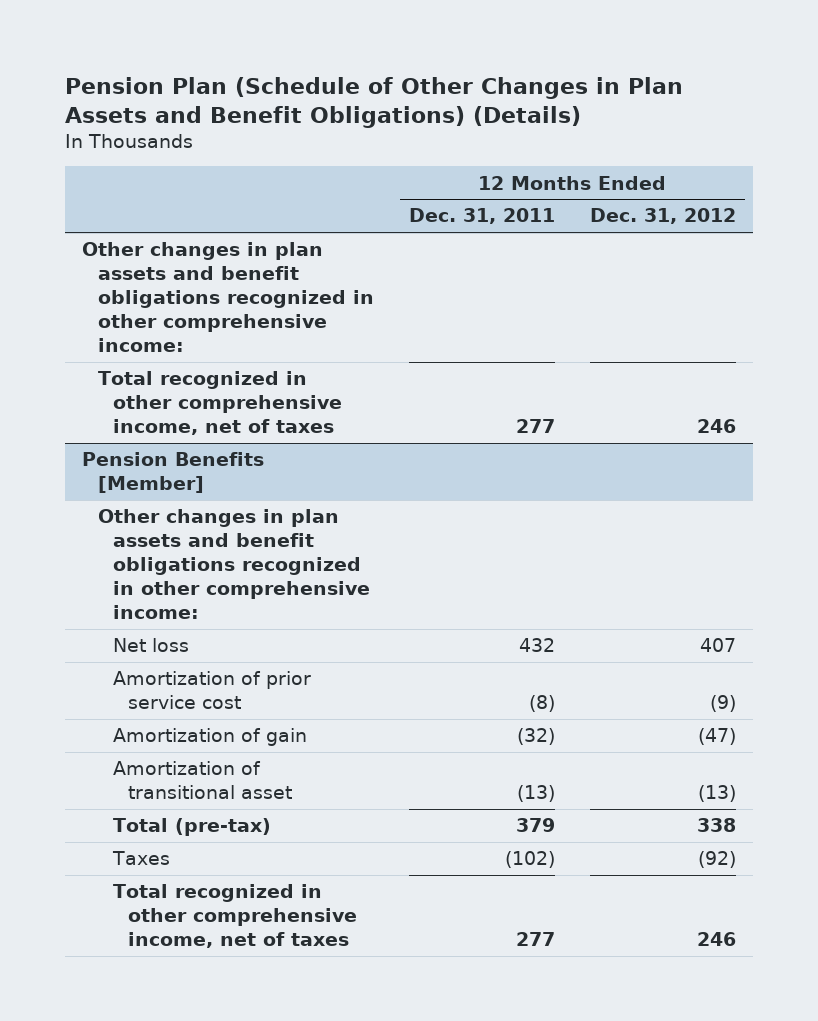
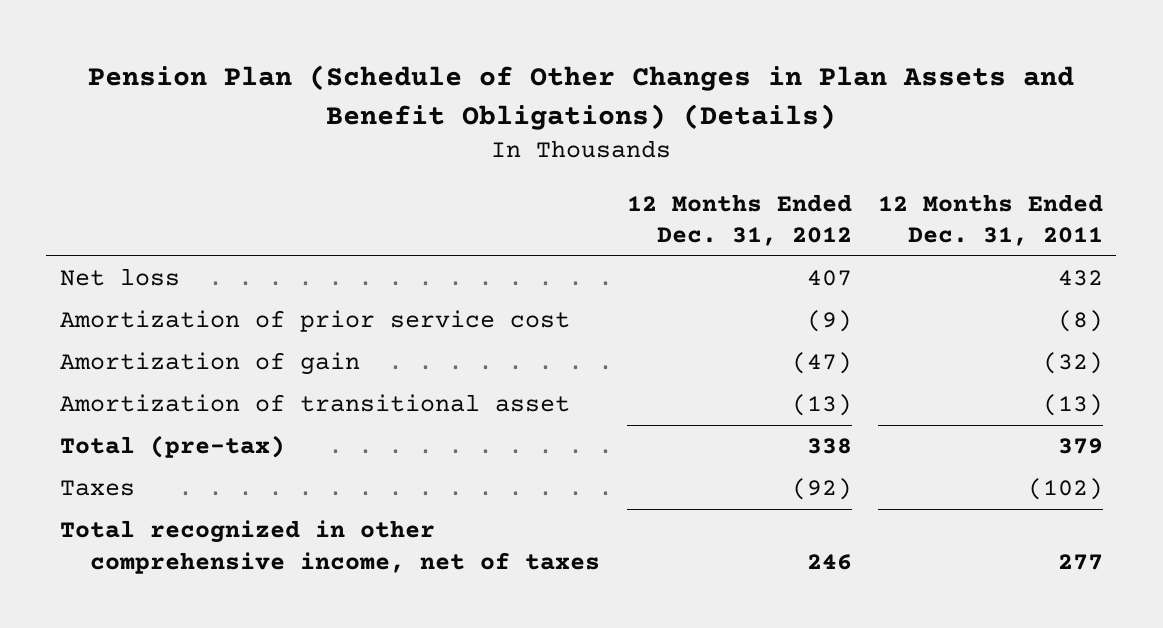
- | 12 Months Ended Dec. 31, 2011 | 12 Months Ended Dec. 31, 2012
+ | 12 Months Ended Dec. 31, 2012 | 12 Months Ended Dec. 31, 2011
- Other changes in plan assets and benefit obligations recognized in other comprehensive income:
- Total recognized in other comprehensive income, net of taxes | 277 | 246
- Pension Benefits [Member]
- Other changes in plan assets and benefit obligations recognized in other comprehensive income:

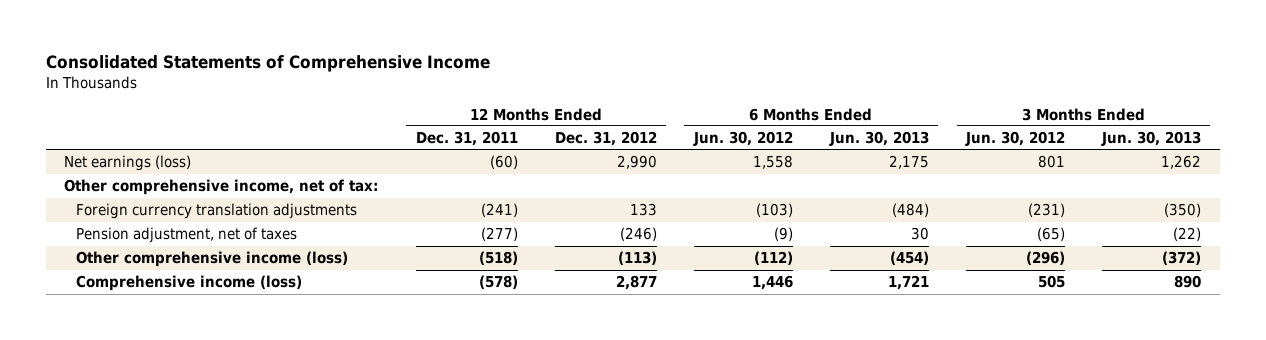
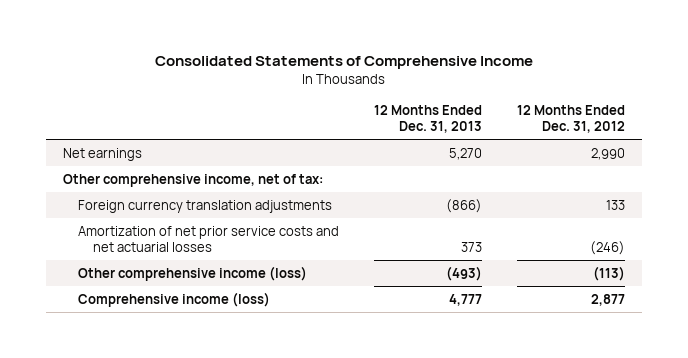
- | 12 Months Ended Dec. 31, 2011 | 12 Months Ended Dec. 31, 2012 | 6 Months Ended Jun. 30, 2012 | 6 Months Ended Jun. 30, 2013 | 3 Months Ended Jun. 30, 2012 | 3 Months Ended Jun. 30, 2013
+ | 12 Months Ended Dec. 31, 2013 | 12 Months Ended Dec. 31, 2012
- Net earnings (loss) | (60) | 2,990 | 1,558 | 2,175 | 801 | 1,262
+ Net earnings | 5,270 | 2,990
- Pension adjustment, net of taxes | (277) | (246) | (9) | 30 | (65) | (22)
+ Amortization of net prior service costs and net actuarial losses | 373 | (246)

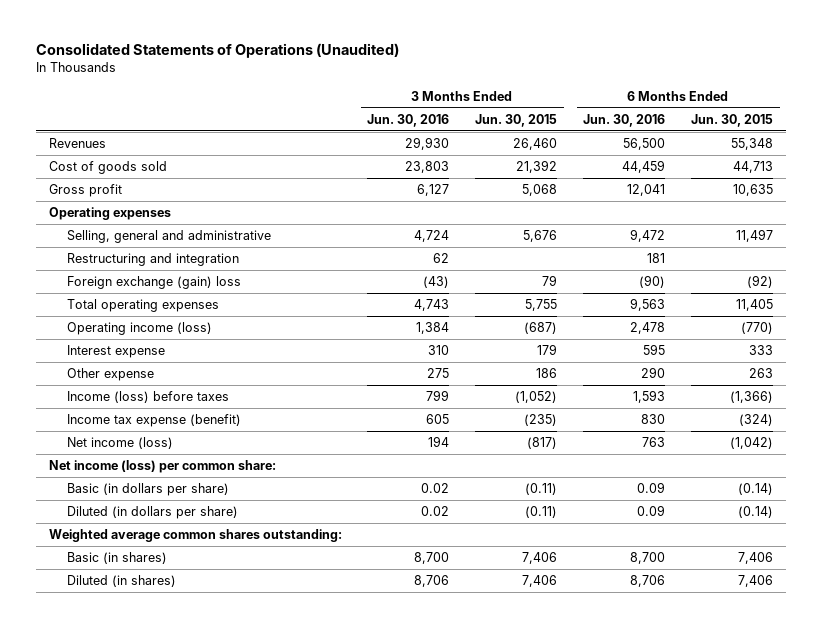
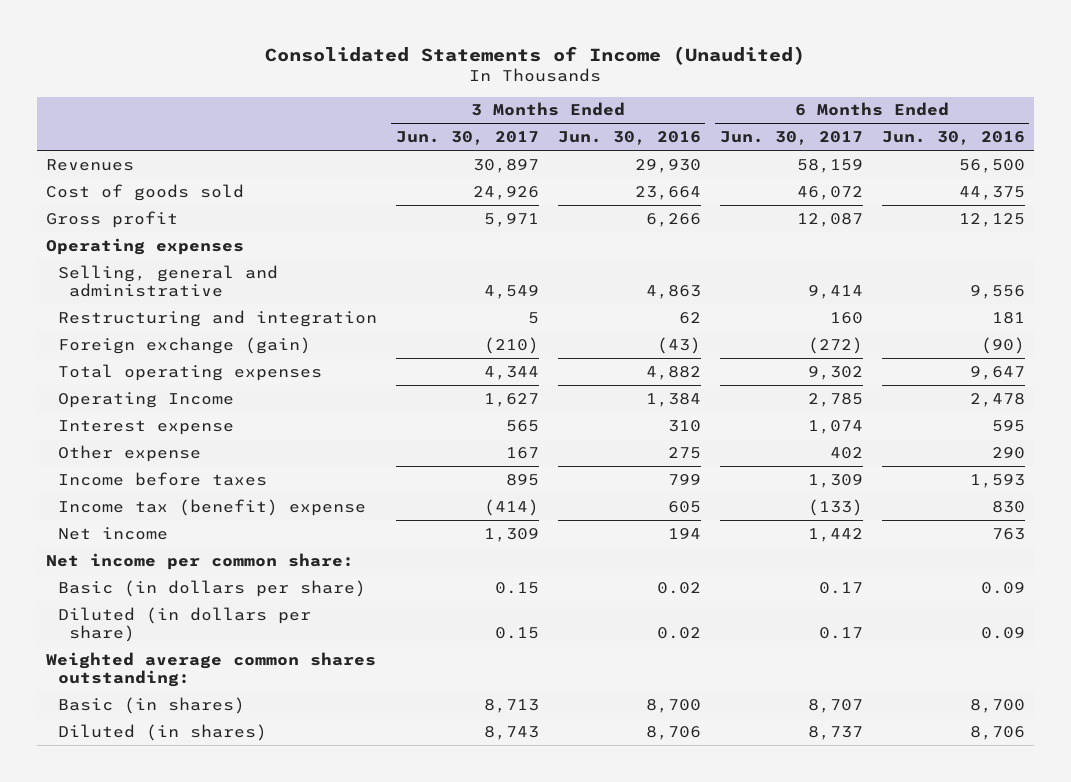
- Consolidated Statements of Operations (Unaudited)
+ Consolidated Statements of Income (Unaudited)
- | 3 Months Ended Jun. 30, 2016 | 3 Months Ended Jun. 30, 2015 | 6 Months Ended Jun. 30, 2016 | 6 Months Ended Jun. 30, 2015
+ | 3 Months Ended Jun. 30, 2017 | 3 Months Ended Jun. 30, 2016 | 6 Months Ended Jun. 30, 2017 | 6 Months Ended Jun. 30, 2016
- Cost of goods sold | 23,803 | 21,392 | 44,459 | 44,713
- Gross profit | 6,127 | 5,068 | 12,041 | 10,635
+ Cost of goods sold | 24,926 | 23,664 | 46,072 | 44,375
+ Gross profit | 5,971 | 6,266 | 12,087 | 12,125
- Selling, general and administrative | 4,724 | 5,676 | 9,472 | 11,497
+ Selling, general and administrative | 4,549 | 4,863 | 9,414 | 9,556
- Foreign exchange (gain) loss | (43) | 79 | (90) | (92)
- Total operating expenses | 4,743 | 5,755 | 9,563 | 11,405
- Operating income (loss) | 1,384 | (687) | 2,478 | (770)
+ Foreign exchange (gain) | (210) | (43) | (272) | (90)
+ Total operating expenses | 4,344 | 4,882 | 9,302 | 9,647
+ Operating Income | 1,627 | 1,384 | 2,785 | 2,478
- Income (loss) before taxes | 799 | (1,052) | 1,593 | (1,366)
- Income tax expense (benefit) | 605 | (235) | 830 | (324)
- Net income (loss) | 194 | (817) | 763 | (1,042)
- Net income (loss) per common share:
+ Income before taxes | 895 | 799 | 1,309 | 1,593
+ Income tax (benefit) expense | (414) | 605 | (133) | 830
+ Net income | 1,309 | 194 | 1,442 | 763
+ Net income per common share:

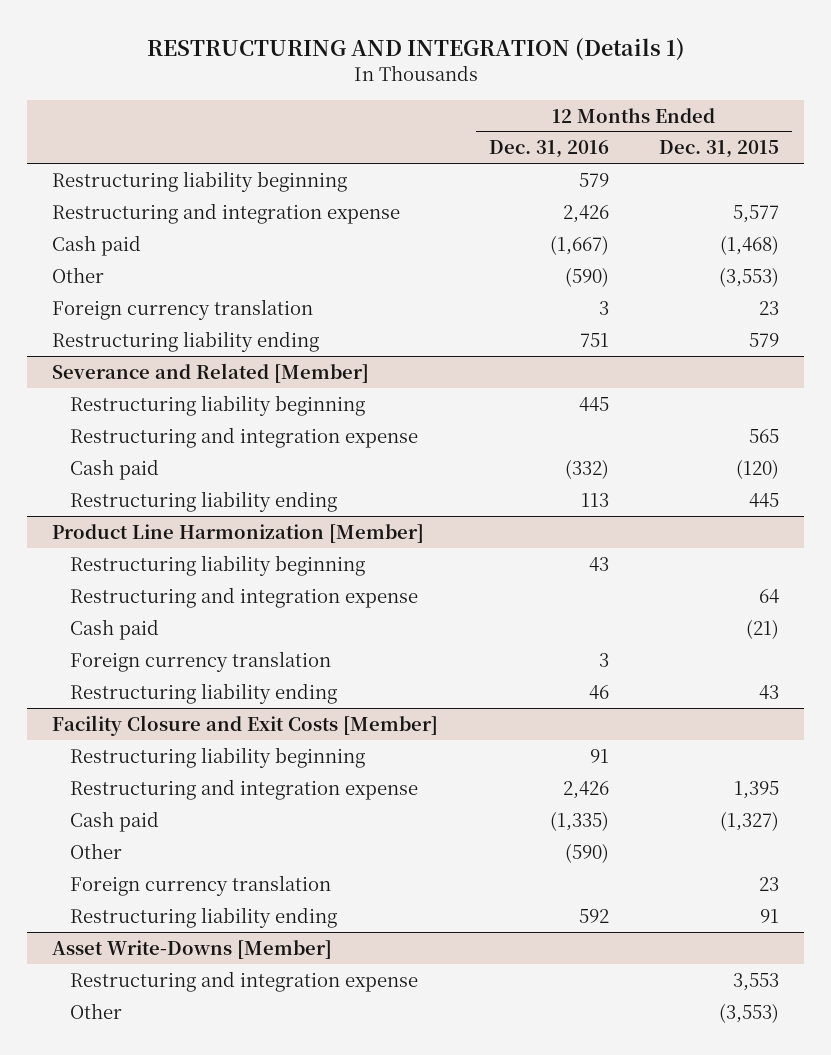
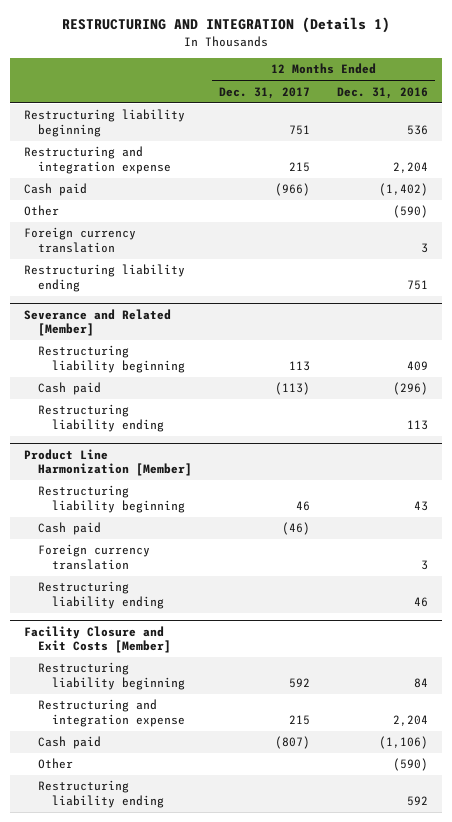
- | 12 Months Ended Dec. 31, 2016 | 12 Months Ended Dec. 31, 2015
+ | 12 Months Ended Dec. 31, 2017 | 12 Months Ended Dec. 31, 2016
- Restructuring liability beginning | 579 |
- Restructuring and integration expense | 2,426 | 5,577
- Cash paid | (1,667) | (1,468)
+ Restructuring liability beginning | 751 | 536
+ Restructuring and integration expense | 215 | 2,204
+ Cash paid | (966) | (1,402)
@ Severance and Related [Member]
- Restructuring liability beginning | 445 |
- Restructuring and integration expense | | 565
- Cash paid | (332) | (120)
+ Restructuring liability beginning | 113 | 409
+ Cash paid | (113) | (296)
@ Product Line Harmonization [Member]
- Restructuring and integration expense | | 64
@ Facility Closure and Exit Costs [Member]
- Restructuring liability beginning | 91 |
- Restructuring and integration expense | 2,426 | 1,395
- Cash paid | (1,335) | (1,327)
+ Restructuring liability beginning | 592 | 84
+ Restructuring and integration expense | 215 | 2,204
+ Cash paid | (807) | (1,106)
- Foreign currency translation | | 23
- Asset Write-Downs [Member]
- Restructuring and integration expense | | 3,553
- Other | | (3,553)

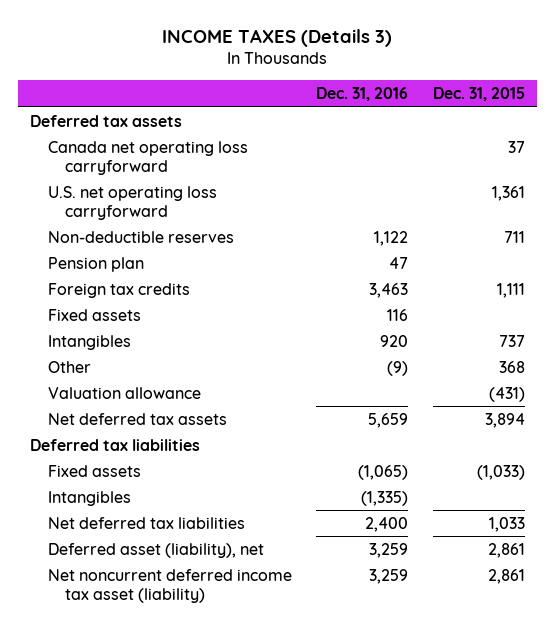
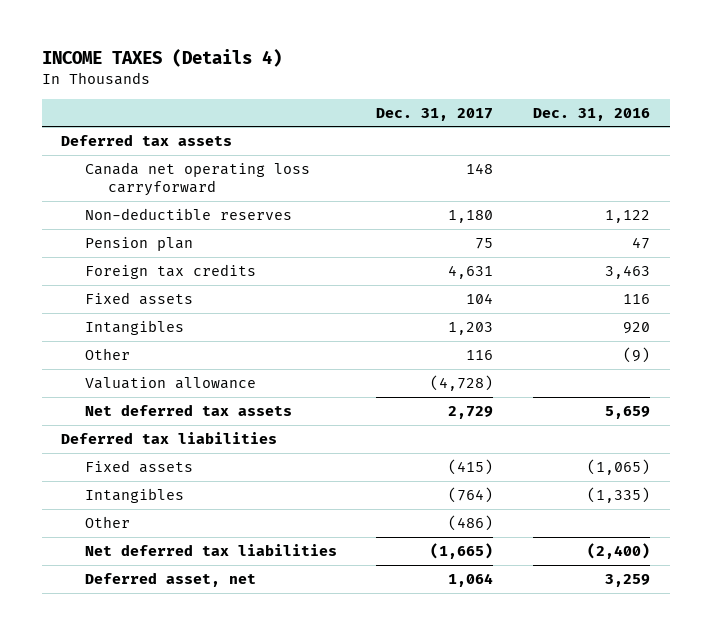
- INCOME TAXES (Details 3)
+ INCOME TAXES (Details 4)
- | Dec. 31, 2016 | Dec. 31, 2015
+ | Dec. 31, 2017 | Dec. 31, 2016
- U.S. net operating loss carryforward | | 1,361
- Net deferred tax liabilities | 2,400 | 1,033
- Deferred asset (liability), net | 3,259 | 2,861
- Net noncurrent deferred income tax asset (liability) | 3,259 | 2,861
+ Other | (486) |
+ Net deferred tax liabilities | (1,665) | (2,400)
+ Deferred asset, net | 1,064 | 3,259

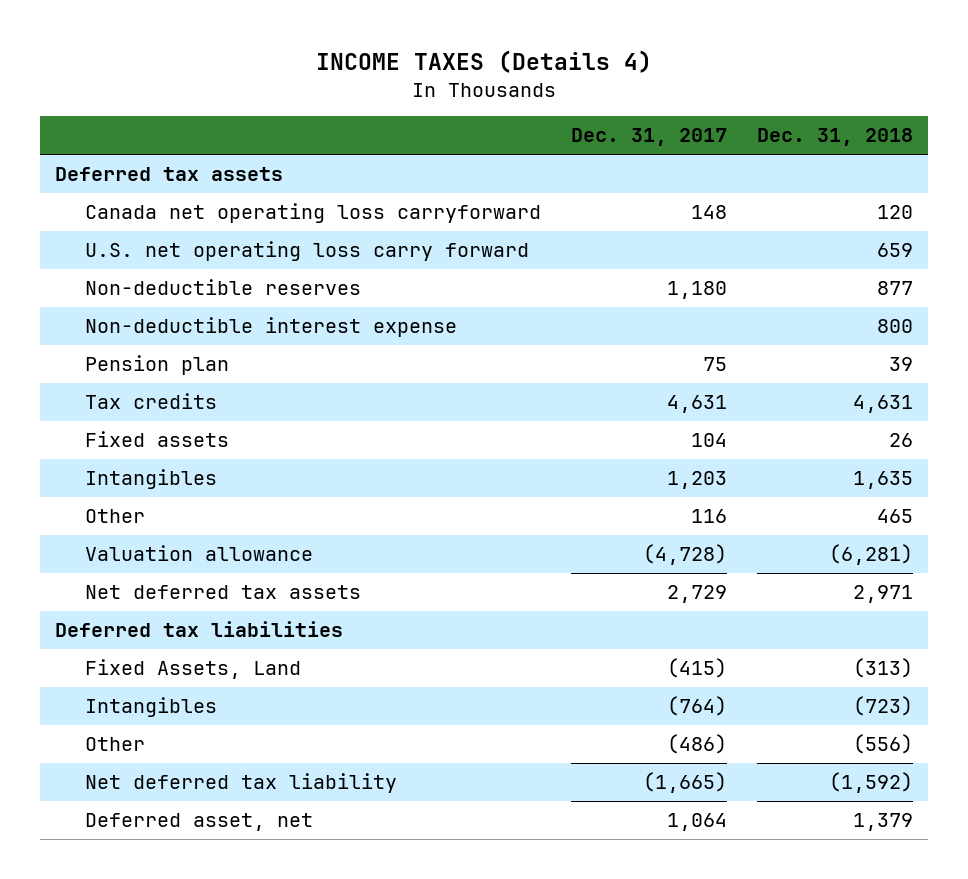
- | Dec. 31, 2017 | Dec. 31, 2016
+ | Dec. 31, 2017 | Dec. 31, 2018
+ U.S. net operating loss carry forward | | 659
+ Non-deductible interest expense | | 800
- Foreign tax credits | 4,631 | 3,463
+ Tax credits | 4,631 | 4,631
- Fixed assets | (415) | (1,065)
+ Fixed Assets, Land | (415) | (313)
- Net deferred tax liabilities | (1,665) | (2,400)
+ Net deferred tax liability | (1,665) | (1,592)

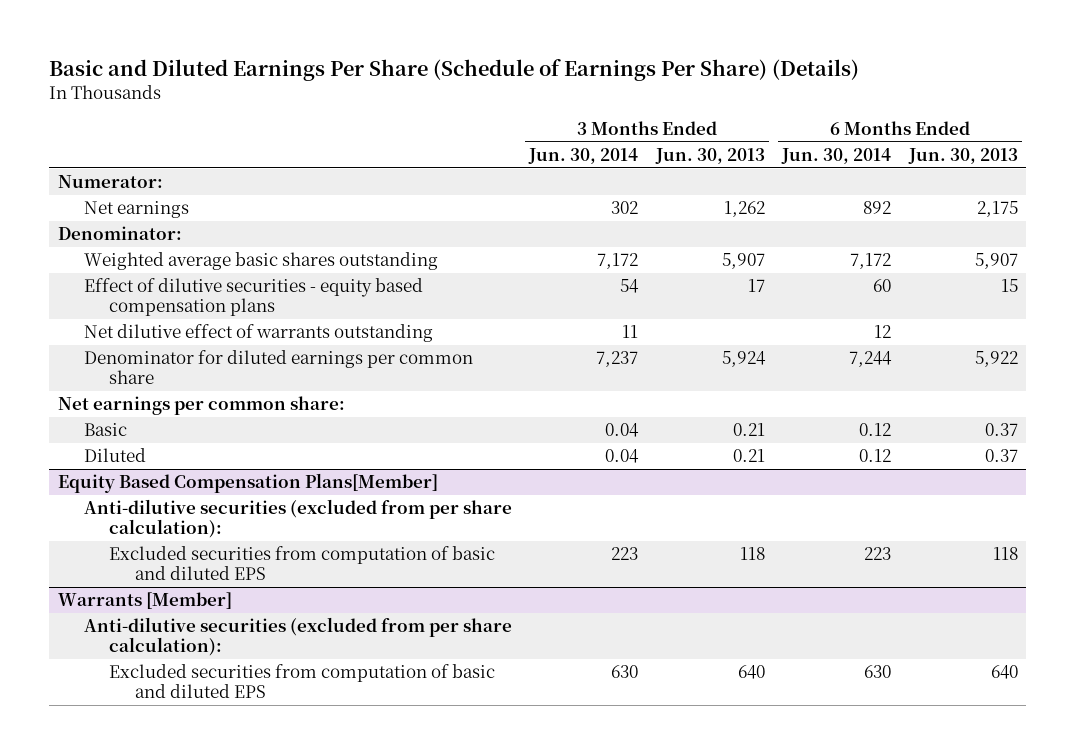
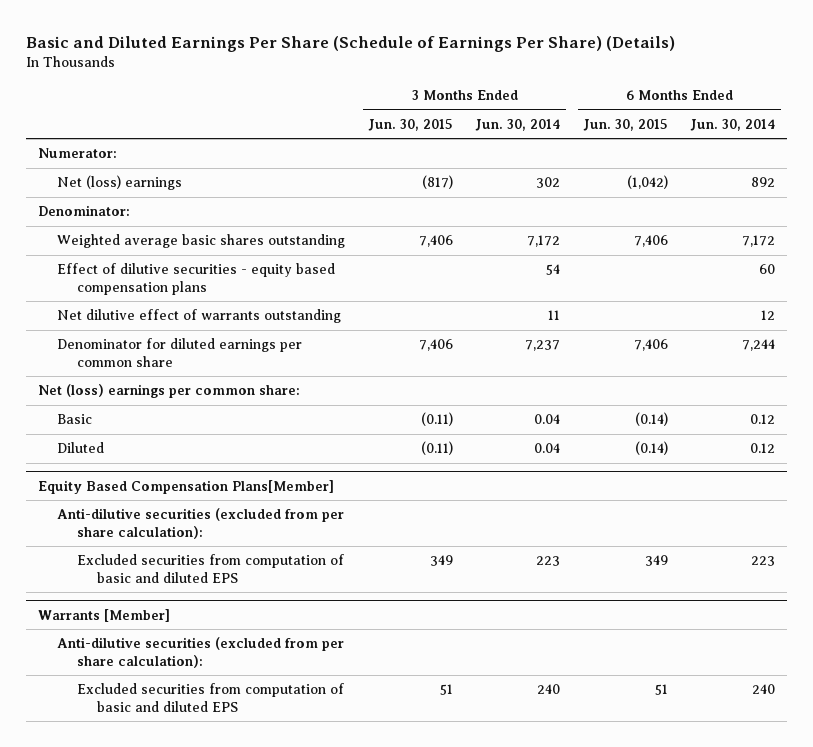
- | 3 Months Ended Jun. 30, 2014 | 3 Months Ended Jun. 30, 2013 | 6 Months Ended Jun. 30, 2014 | 6 Months Ended Jun. 30, 2013
+ | 3 Months Ended Jun. 30, 2015 | 3 Months Ended Jun. 30, 2014 | 6 Months Ended Jun. 30, 2015 | 6 Months Ended Jun. 30, 2014
- Net earnings | 302 | 1,262 | 892 | 2,175
+ Net (loss) earnings | (817) | 302 | (1,042) | 892
- Net earnings per common share:
+ Net (loss) earnings per common share:
@ Warrants [Member]
- Excluded securities from computation of basic and diluted EPS | 630 | 640 | 630 | 640
+ Excluded securities from computation of basic and diluted EPS | 51 | 240 | 51 | 240

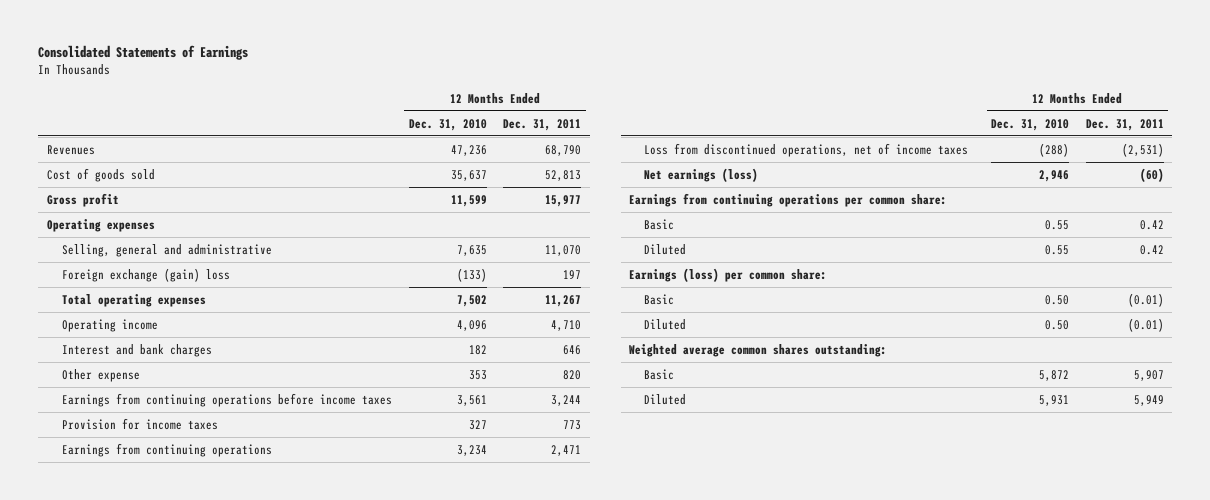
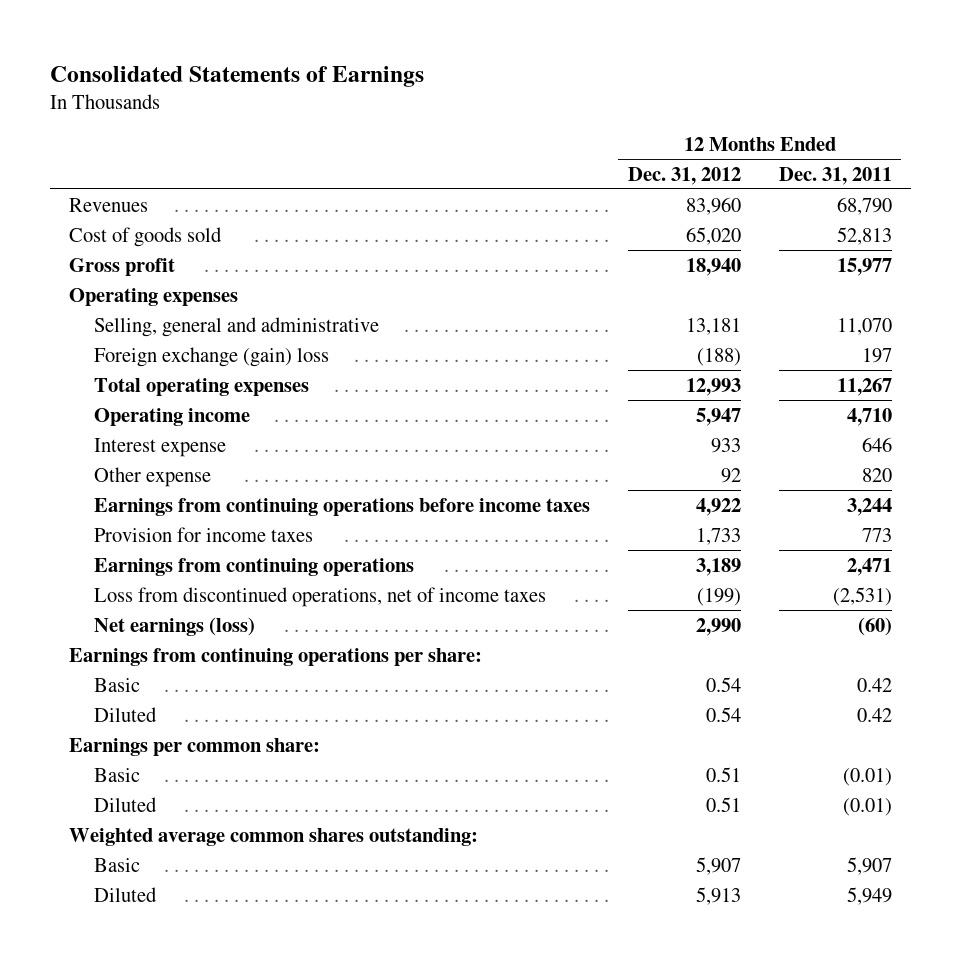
- | 12 Months Ended Dec. 31, 2010 | 12 Months Ended Dec. 31, 2011
+ | 12 Months Ended Dec. 31, 2012 | 12 Months Ended Dec. 31, 2011
- Interest and bank charges | 182 | 646
+ Interest expense | 933 | 646
- Earnings from continuing operations per common share:
+ Earnings from continuing operations per share:
- Earnings (loss) per common share:
+ Earnings per common share:

